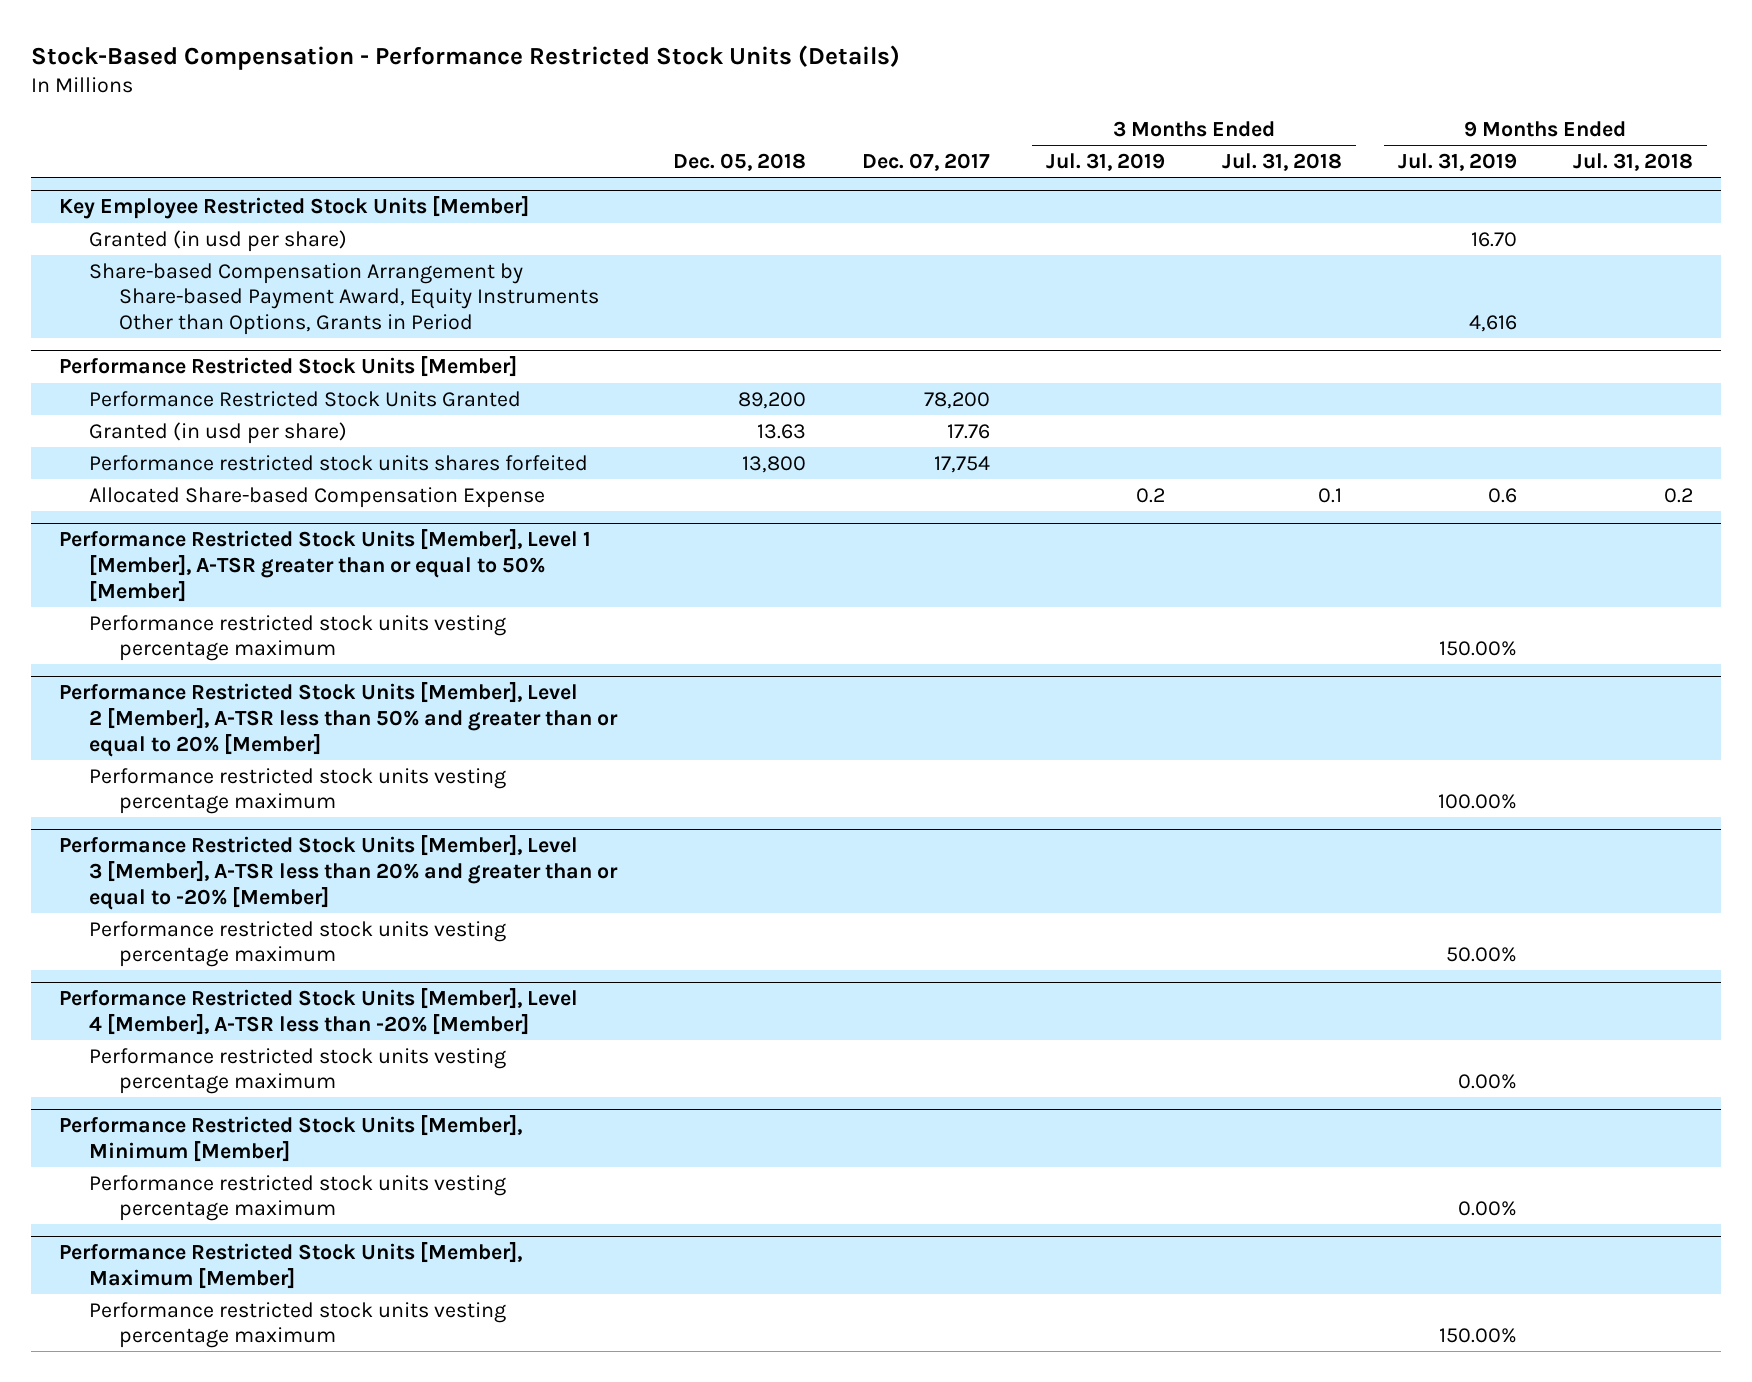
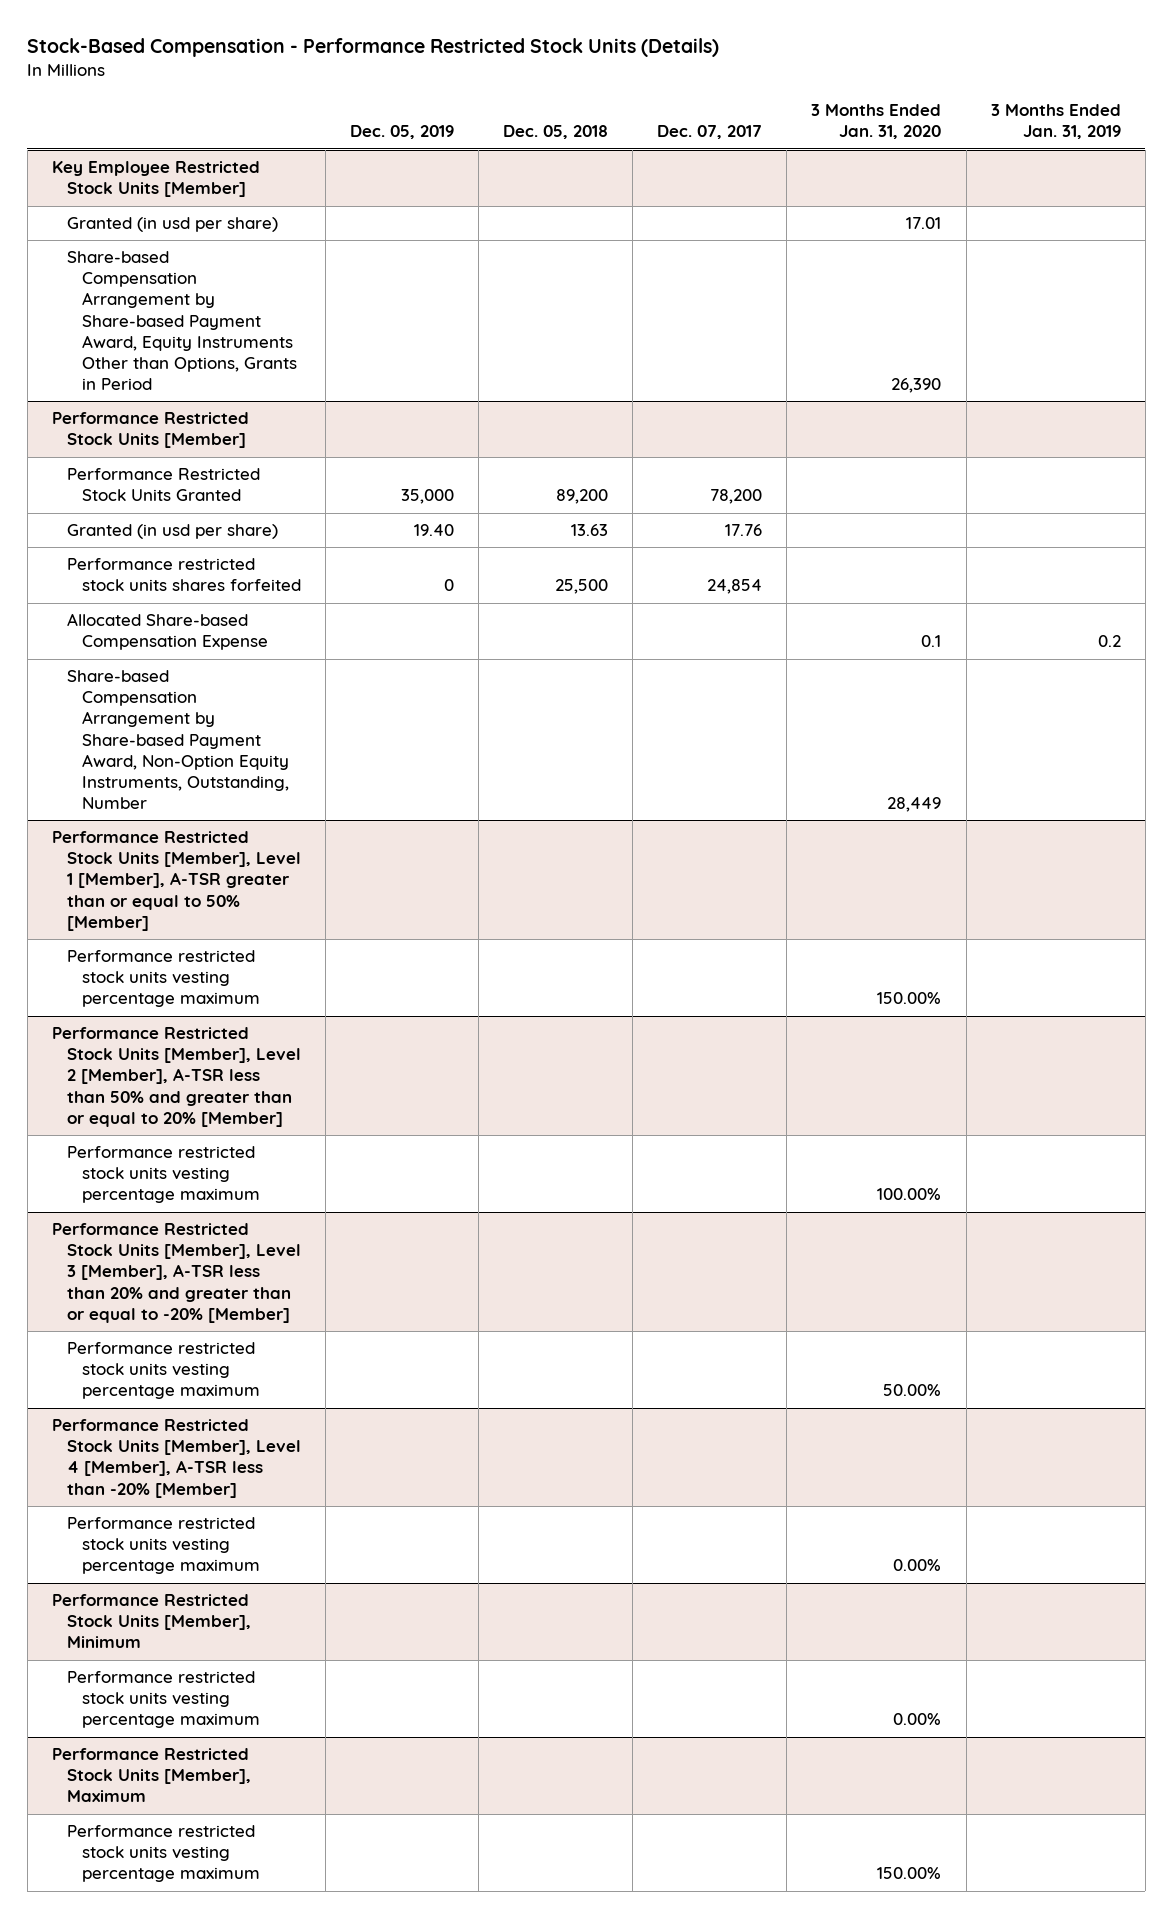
- | Dec. 05, 2018 | Dec. 07, 2017 | 3 Months Ended Jul. 31, 2019 | 3 Months Ended Jul. 31, 2018 | 9 Months Ended Jul. 31, 2019 | 9 Months Ended Jul. 31, 2018
+ | Dec. 05, 2019 | Dec. 05, 2018 | Dec. 07, 2017 | 3 Months Ended Jan. 31, 2020 | 3 Months Ended Jan. 31, 2019
@ Performance Restricted Stock Units [Member]
- Performance restricted stock units shares forfeited | 13,800 | 17,754 | | | |
+ Performance restricted stock units shares forfeited | 0 | 25,500 | 24,854 | |
+ Share-based Compensation Arrangement by Share-based Payment Award, Non-Option Equity Instruments, Outstanding, Number | | | | 28,449 |
- Performance Restricted Stock Units [Member], Minimum [Member]
+ Performance Restricted Stock Units [Member], Minimum
- Performance Restricted Stock Units [Member], Maximum [Member]
+ Performance Restricted Stock Units [Member], Maximum

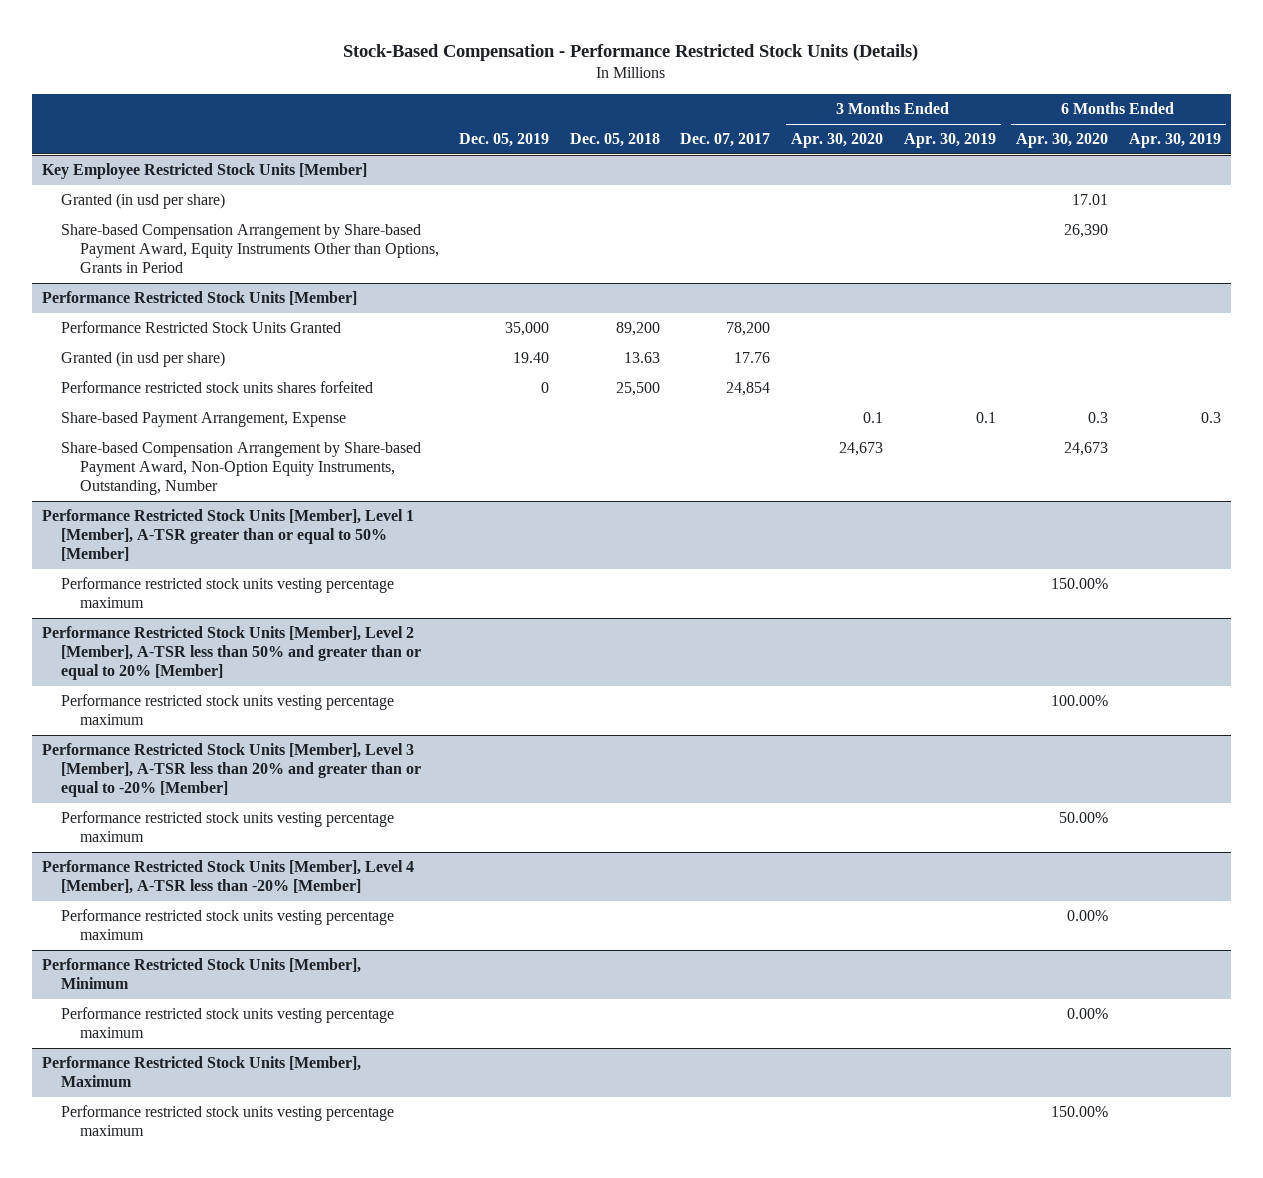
- | Dec. 05, 2019 | Dec. 05, 2018 | Dec. 07, 2017 | 3 Months Ended Jan. 31, 2020 | 3 Months Ended Jan. 31, 2019
+ | Dec. 05, 2019 | Dec. 05, 2018 | Dec. 07, 2017 | 3 Months Ended Apr. 30, 2020 | 3 Months Ended Apr. 30, 2019 | 6 Months Ended Apr. 30, 2020 | 6 Months Ended Apr. 30, 2019
@ Performance Restricted Stock Units [Member]
- Allocated Share-based Compensation Expense | | | | 0.1 | 0.2
+ Share-based Payment Arrangement, Expense | | | | 0.1 | 0.1 | 0.3 | 0.3

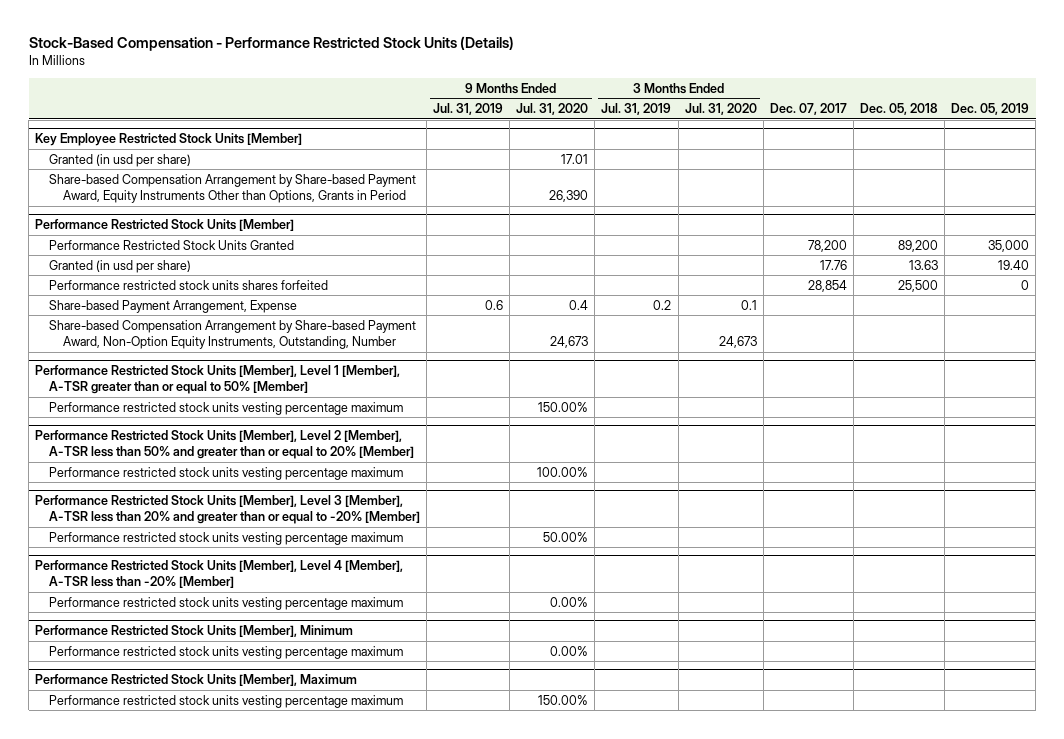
- | Dec. 05, 2019 | Dec. 05, 2018 | Dec. 07, 2017 | 3 Months Ended Apr. 30, 2020 | 3 Months Ended Apr. 30, 2019 | 6 Months Ended Apr. 30, 2020 | 6 Months Ended Apr. 30, 2019
+ | 9 Months Ended Jul. 31, 2019 | 9 Months Ended Jul. 31, 2020 | 3 Months Ended Jul. 31, 2019 | 3 Months Ended Jul. 31, 2020 | Dec. 07, 2017 | Dec. 05, 2018 | Dec. 05, 2019
@ Performance Restricted Stock Units [Member]
- Performance restricted stock units shares forfeited | 0 | 25,500 | 24,854 | | | |
+ Performance restricted stock units shares forfeited | | | | | 28,854 | 25,500 | 0

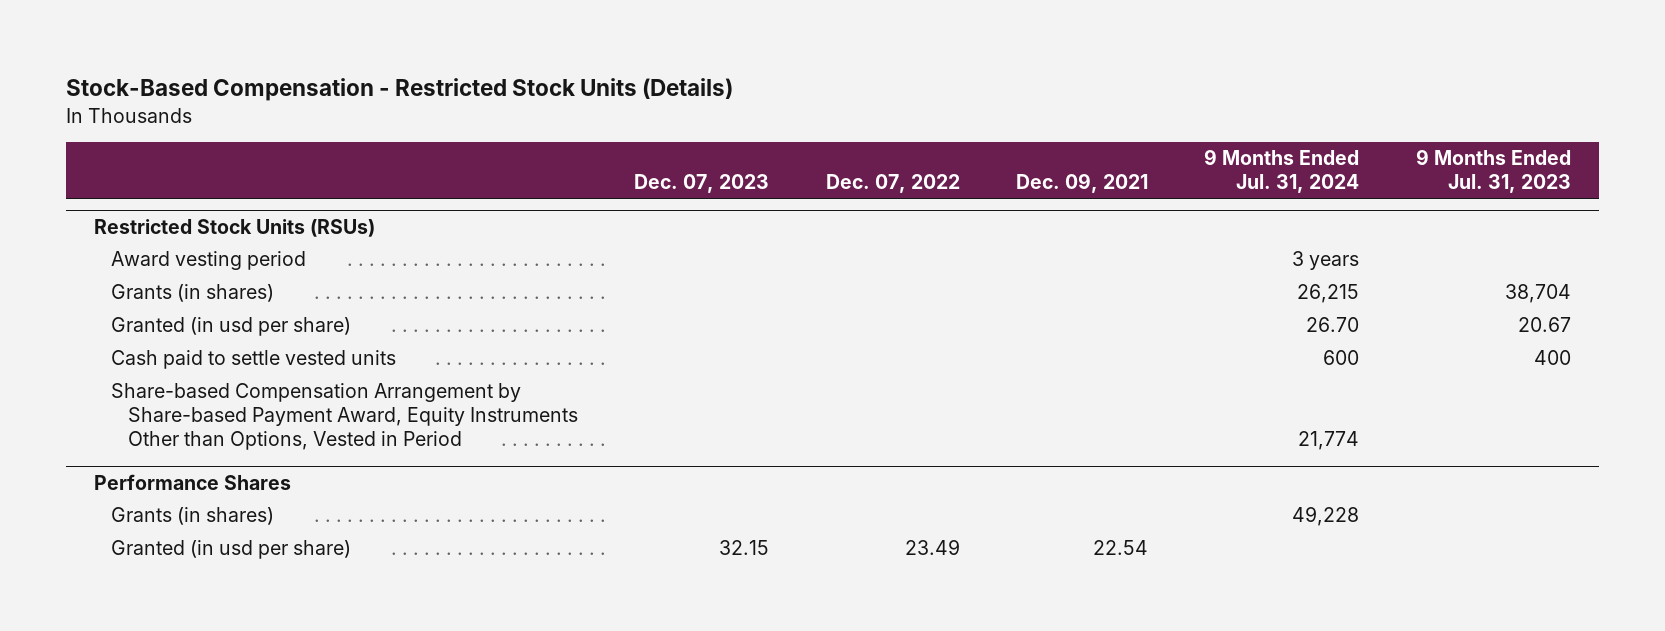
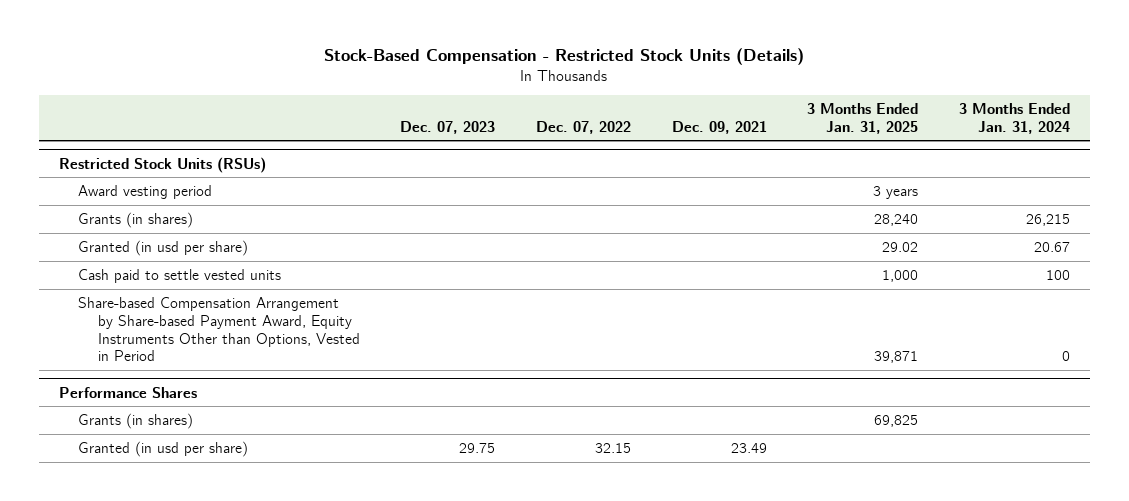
- | Dec. 07, 2023 | Dec. 07, 2022 | Dec. 09, 2021 | 9 Months Ended Jul. 31, 2024 | 9 Months Ended Jul. 31, 2023
+ | Dec. 07, 2023 | Dec. 07, 2022 | Dec. 09, 2021 | 3 Months Ended Jan. 31, 2025 | 3 Months Ended Jan. 31, 2024
@ Performance Shares
- Granted (in usd per share) | 32.15 | 23.49 | 22.54 | |
+ Granted (in usd per share) | 29.75 | 32.15 | 23.49 | |

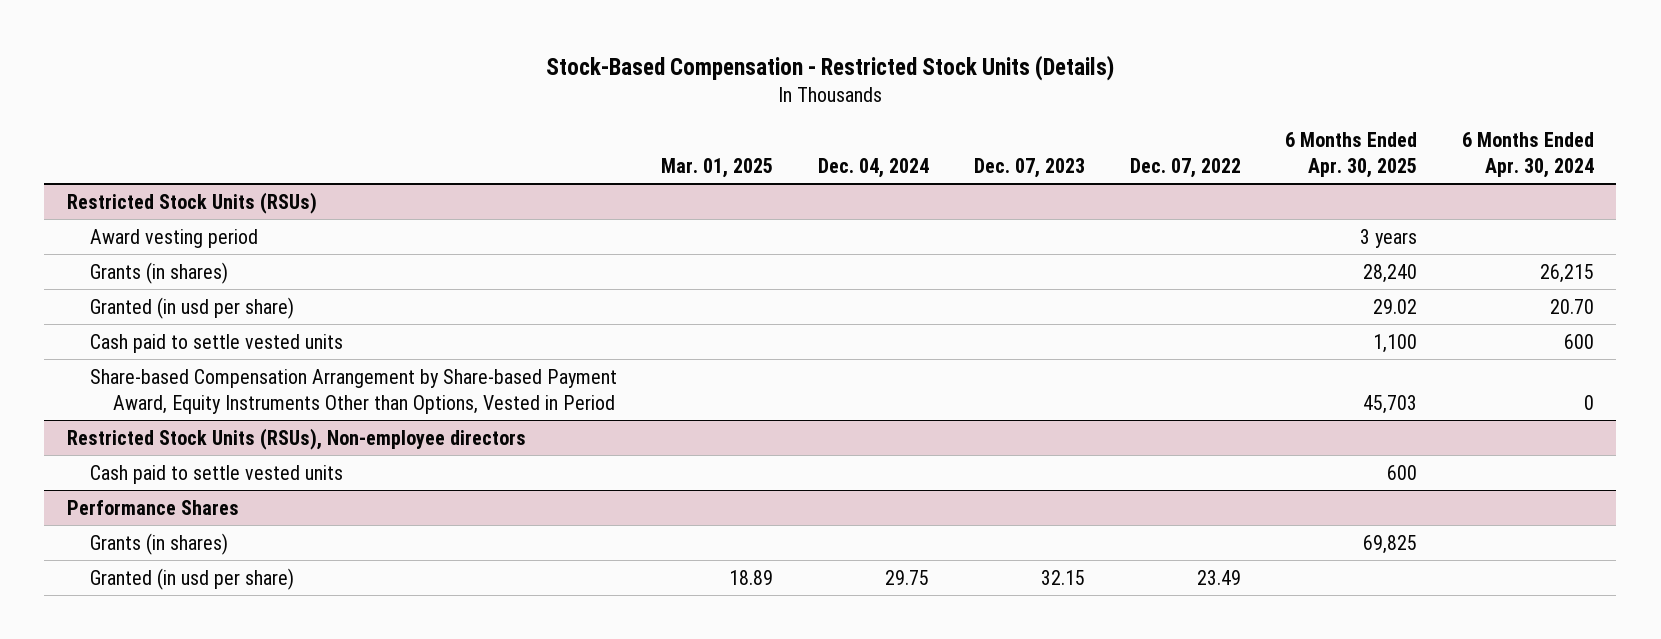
- | Dec. 07, 2023 | Dec. 07, 2022 | Dec. 09, 2021 | 3 Months Ended Jan. 31, 2025 | 3 Months Ended Jan. 31, 2024
+ | Mar. 01, 2025 | Dec. 04, 2024 | Dec. 07, 2023 | Dec. 07, 2022 | 6 Months Ended Apr. 30, 2025 | 6 Months Ended Apr. 30, 2024
+ Restricted Stock Units (RSUs), Non-employee directors
+ Cash paid to settle vested units | | | | | 600 |
@ Performance Shares
- Granted (in usd per share) | 29.75 | 32.15 | 23.49 | |
+ Granted (in usd per share) | 18.89 | 29.75 | 32.15 | 23.49 | |

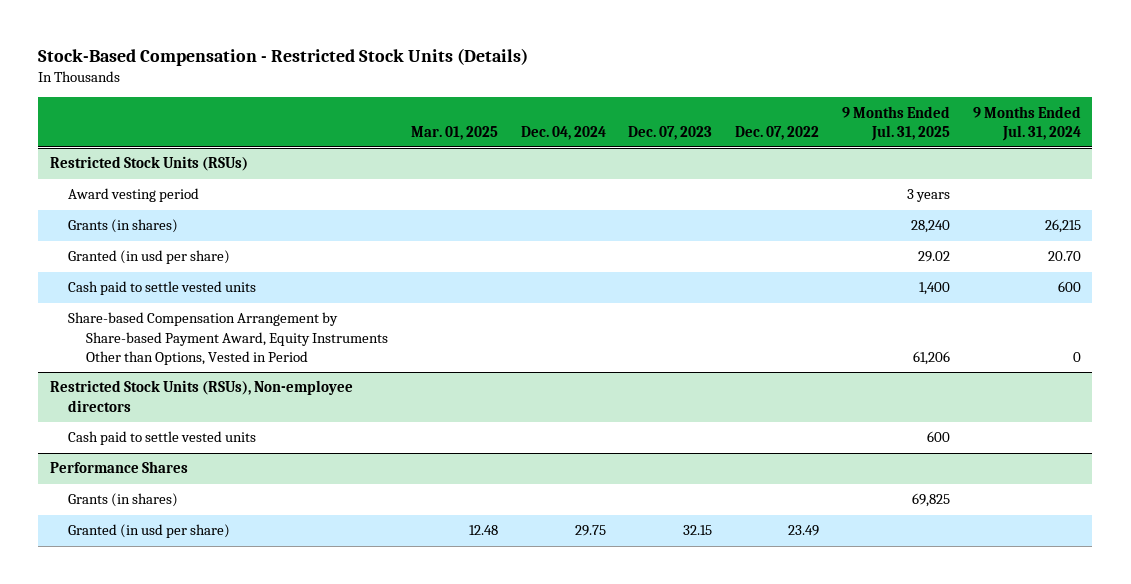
- | Mar. 01, 2025 | Dec. 04, 2024 | Dec. 07, 2023 | Dec. 07, 2022 | 6 Months Ended Apr. 30, 2025 | 6 Months Ended Apr. 30, 2024
+ | Mar. 01, 2025 | Dec. 04, 2024 | Dec. 07, 2023 | Dec. 07, 2022 | 9 Months Ended Jul. 31, 2025 | 9 Months Ended Jul. 31, 2024
@ Performance Shares
- Granted (in usd per share) | 18.89 | 29.75 | 32.15 | 23.49 | |
+ Granted (in usd per share) | 12.48 | 29.75 | 32.15 | 23.49 | |

